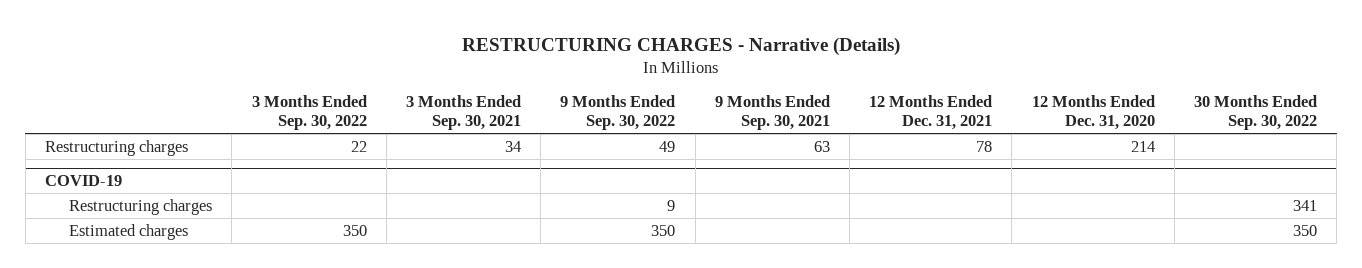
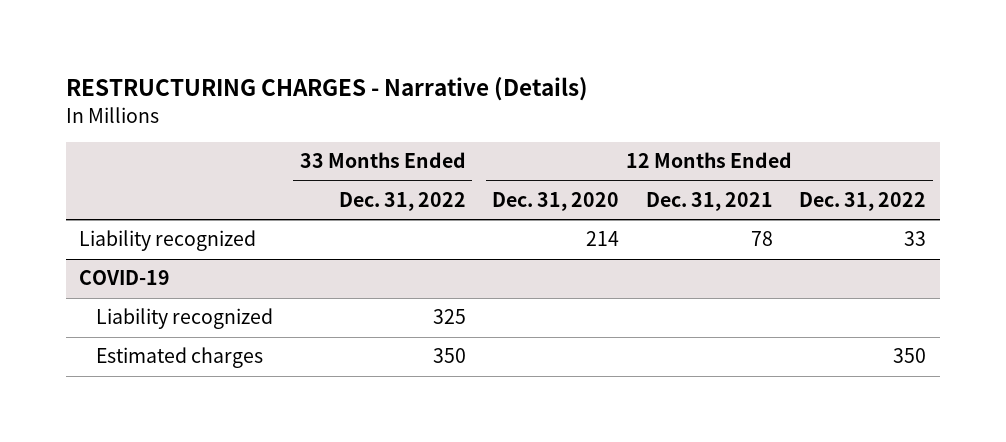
- | 3 Months Ended Sep. 30, 2022 | 3 Months Ended Sep. 30, 2021 | 9 Months Ended Sep. 30, 2022 | 9 Months Ended Sep. 30, 2021 | 12 Months Ended Dec. 31, 2021 | 12 Months Ended Dec. 31, 2020 | 30 Months Ended Sep. 30, 2022
+ | 33 Months Ended Dec. 31, 2022 | 12 Months Ended Dec. 31, 2020 | 12 Months Ended Dec. 31, 2021 | 12 Months Ended Dec. 31, 2022
- Restructuring charges | 22 | 34 | 49 | 63 | 78 | 214 |
+ Liability recognized | | 214 | 78 | 33
@ COVID-19
- Restructuring charges | | | 9 | | | | 341
+ Liability recognized | 325 | | |

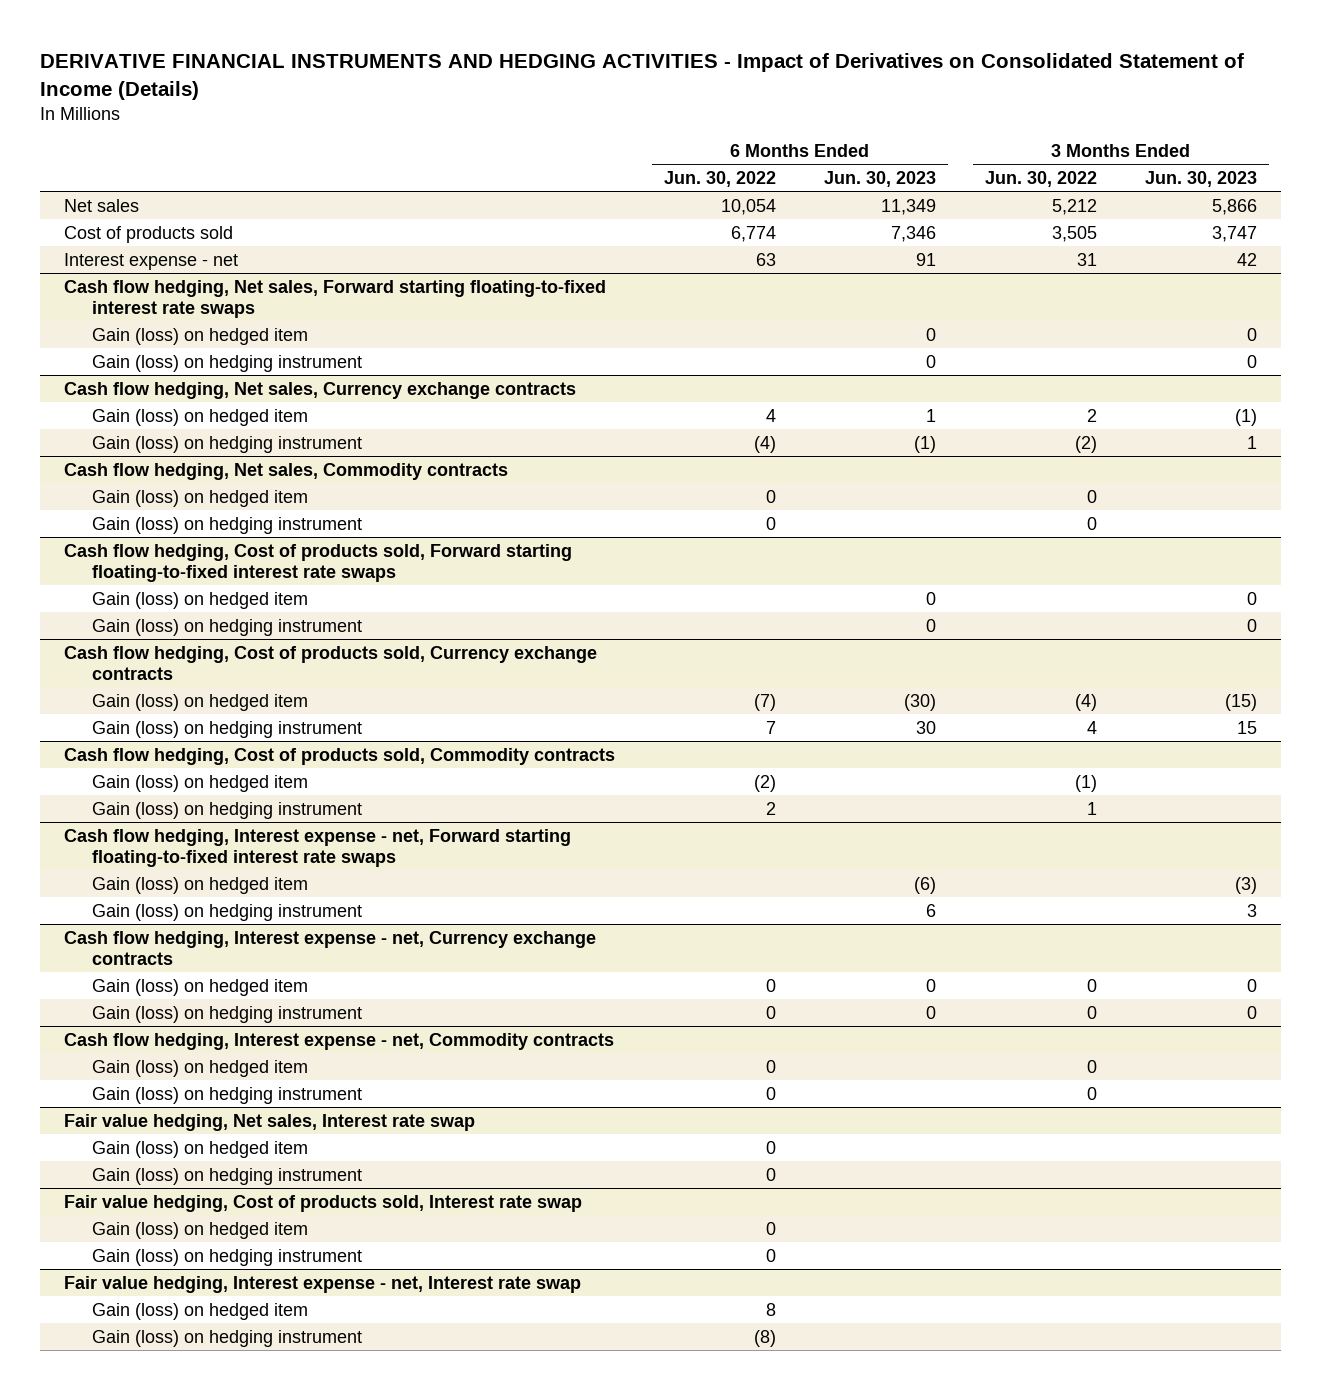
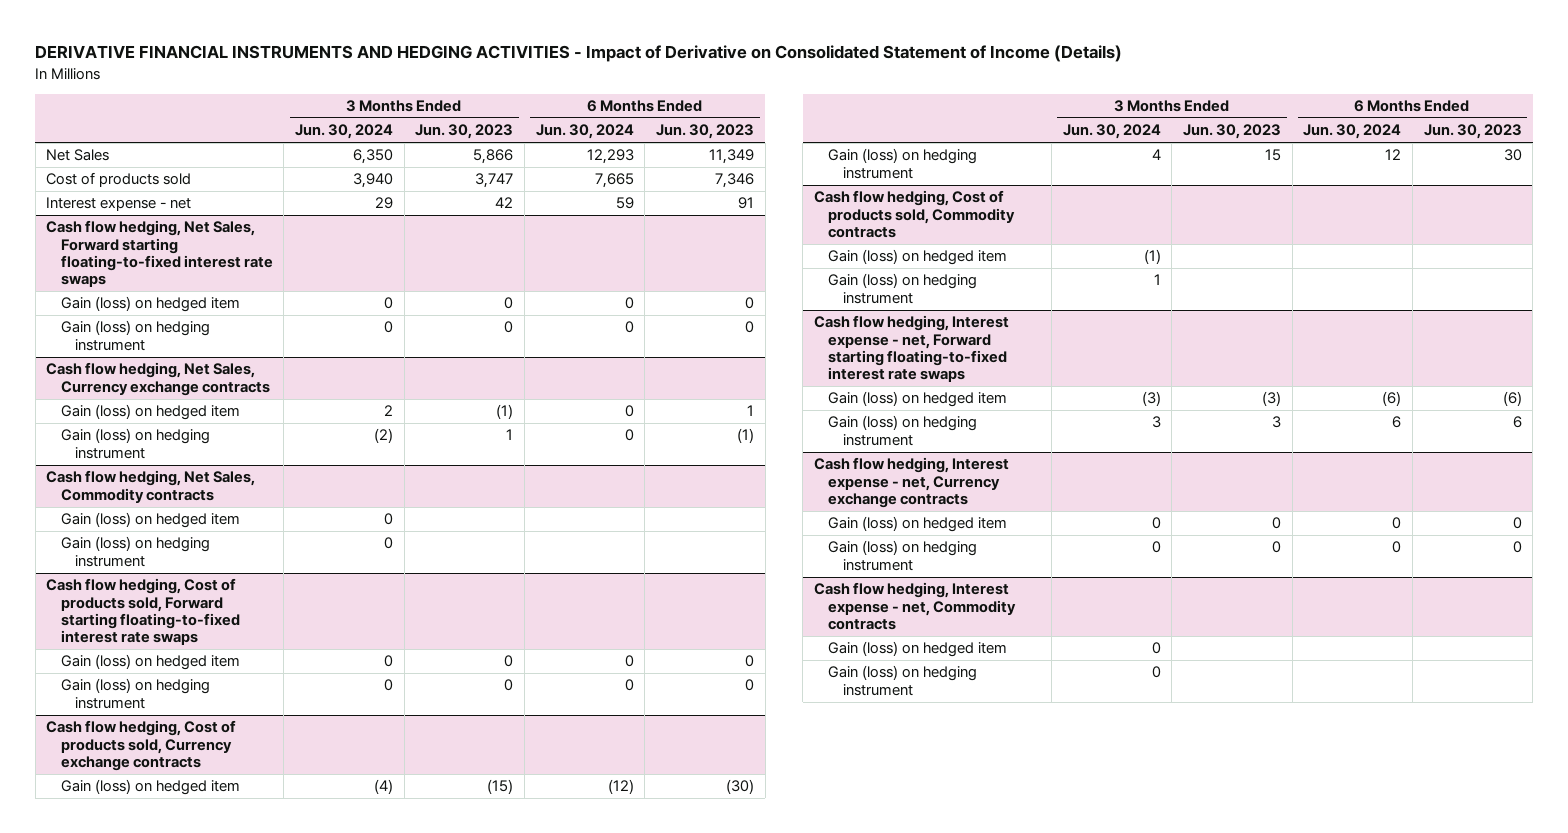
- DERIVATIVE FINANCIAL INSTRUMENTS AND HEDGING ACTIVITIES - Impact of Derivatives on Consolidated Statement of Income (Details)
+ DERIVATIVE FINANCIAL INSTRUMENTS AND HEDGING ACTIVITIES - Impact of Derivative on Consolidated Statement of Income (Details)
- | 6 Months Ended Jun. 30, 2022 | 6 Months Ended Jun. 30, 2023 | 3 Months Ended Jun. 30, 2022 | 3 Months Ended Jun. 30, 2023
+ | 3 Months Ended Jun. 30, 2024 | 3 Months Ended Jun. 30, 2023 | 6 Months Ended Jun. 30, 2024 | 6 Months Ended Jun. 30, 2023
- Net sales | 10,054 | 11,349 | 5,212 | 5,866
+ Net Sales | 6,350 | 5,866 | 12,293 | 11,349
- Cash flow hedging, Net sales, Forward starting floating-to-fixed interest rate swaps
+ Cash flow hedging, Net Sales, Forward starting floating-to-fixed interest rate swaps
- Cash flow hedging, Net sales, Currency exchange contracts
+ Cash flow hedging, Net Sales, Currency exchange contracts
- Cash flow hedging, Net sales, Commodity contracts
+ Cash flow hedging, Net Sales, Commodity contracts
- Fair value hedging, Net sales, Interest rate swap
- Gain (loss) on hedged item | 0 | | |
- Gain (loss) on hedging instrument | 0 | | |
- Fair value hedging, Cost of products sold, Interest rate swap
- Gain (loss) on hedged item | 0 | | |
- Gain (loss) on hedging instrument | 0 | | |
- Fair value hedging, Interest expense - net, Interest rate swap
- Gain (loss) on hedged item | 8 | | |
- Gain (loss) on hedging instrument | (8) | | |

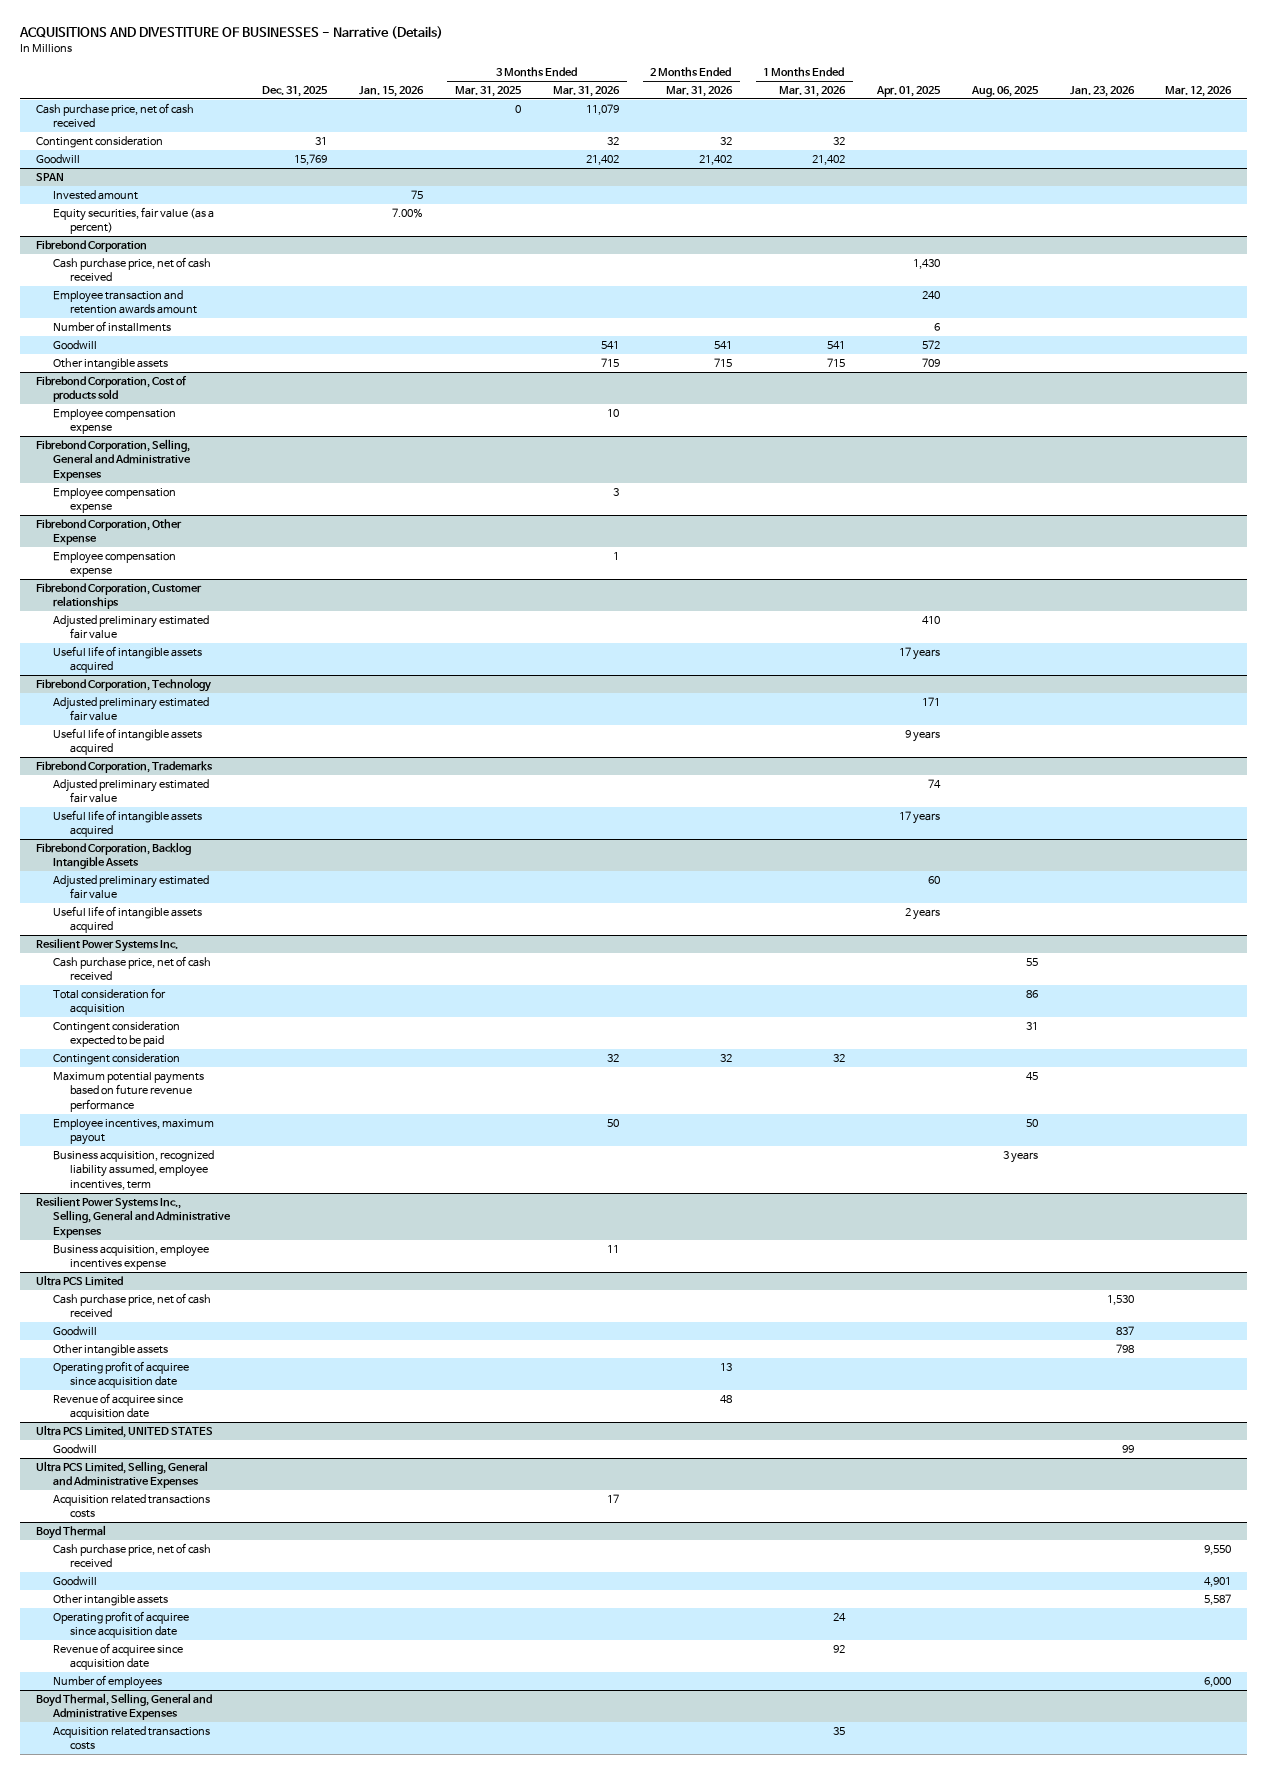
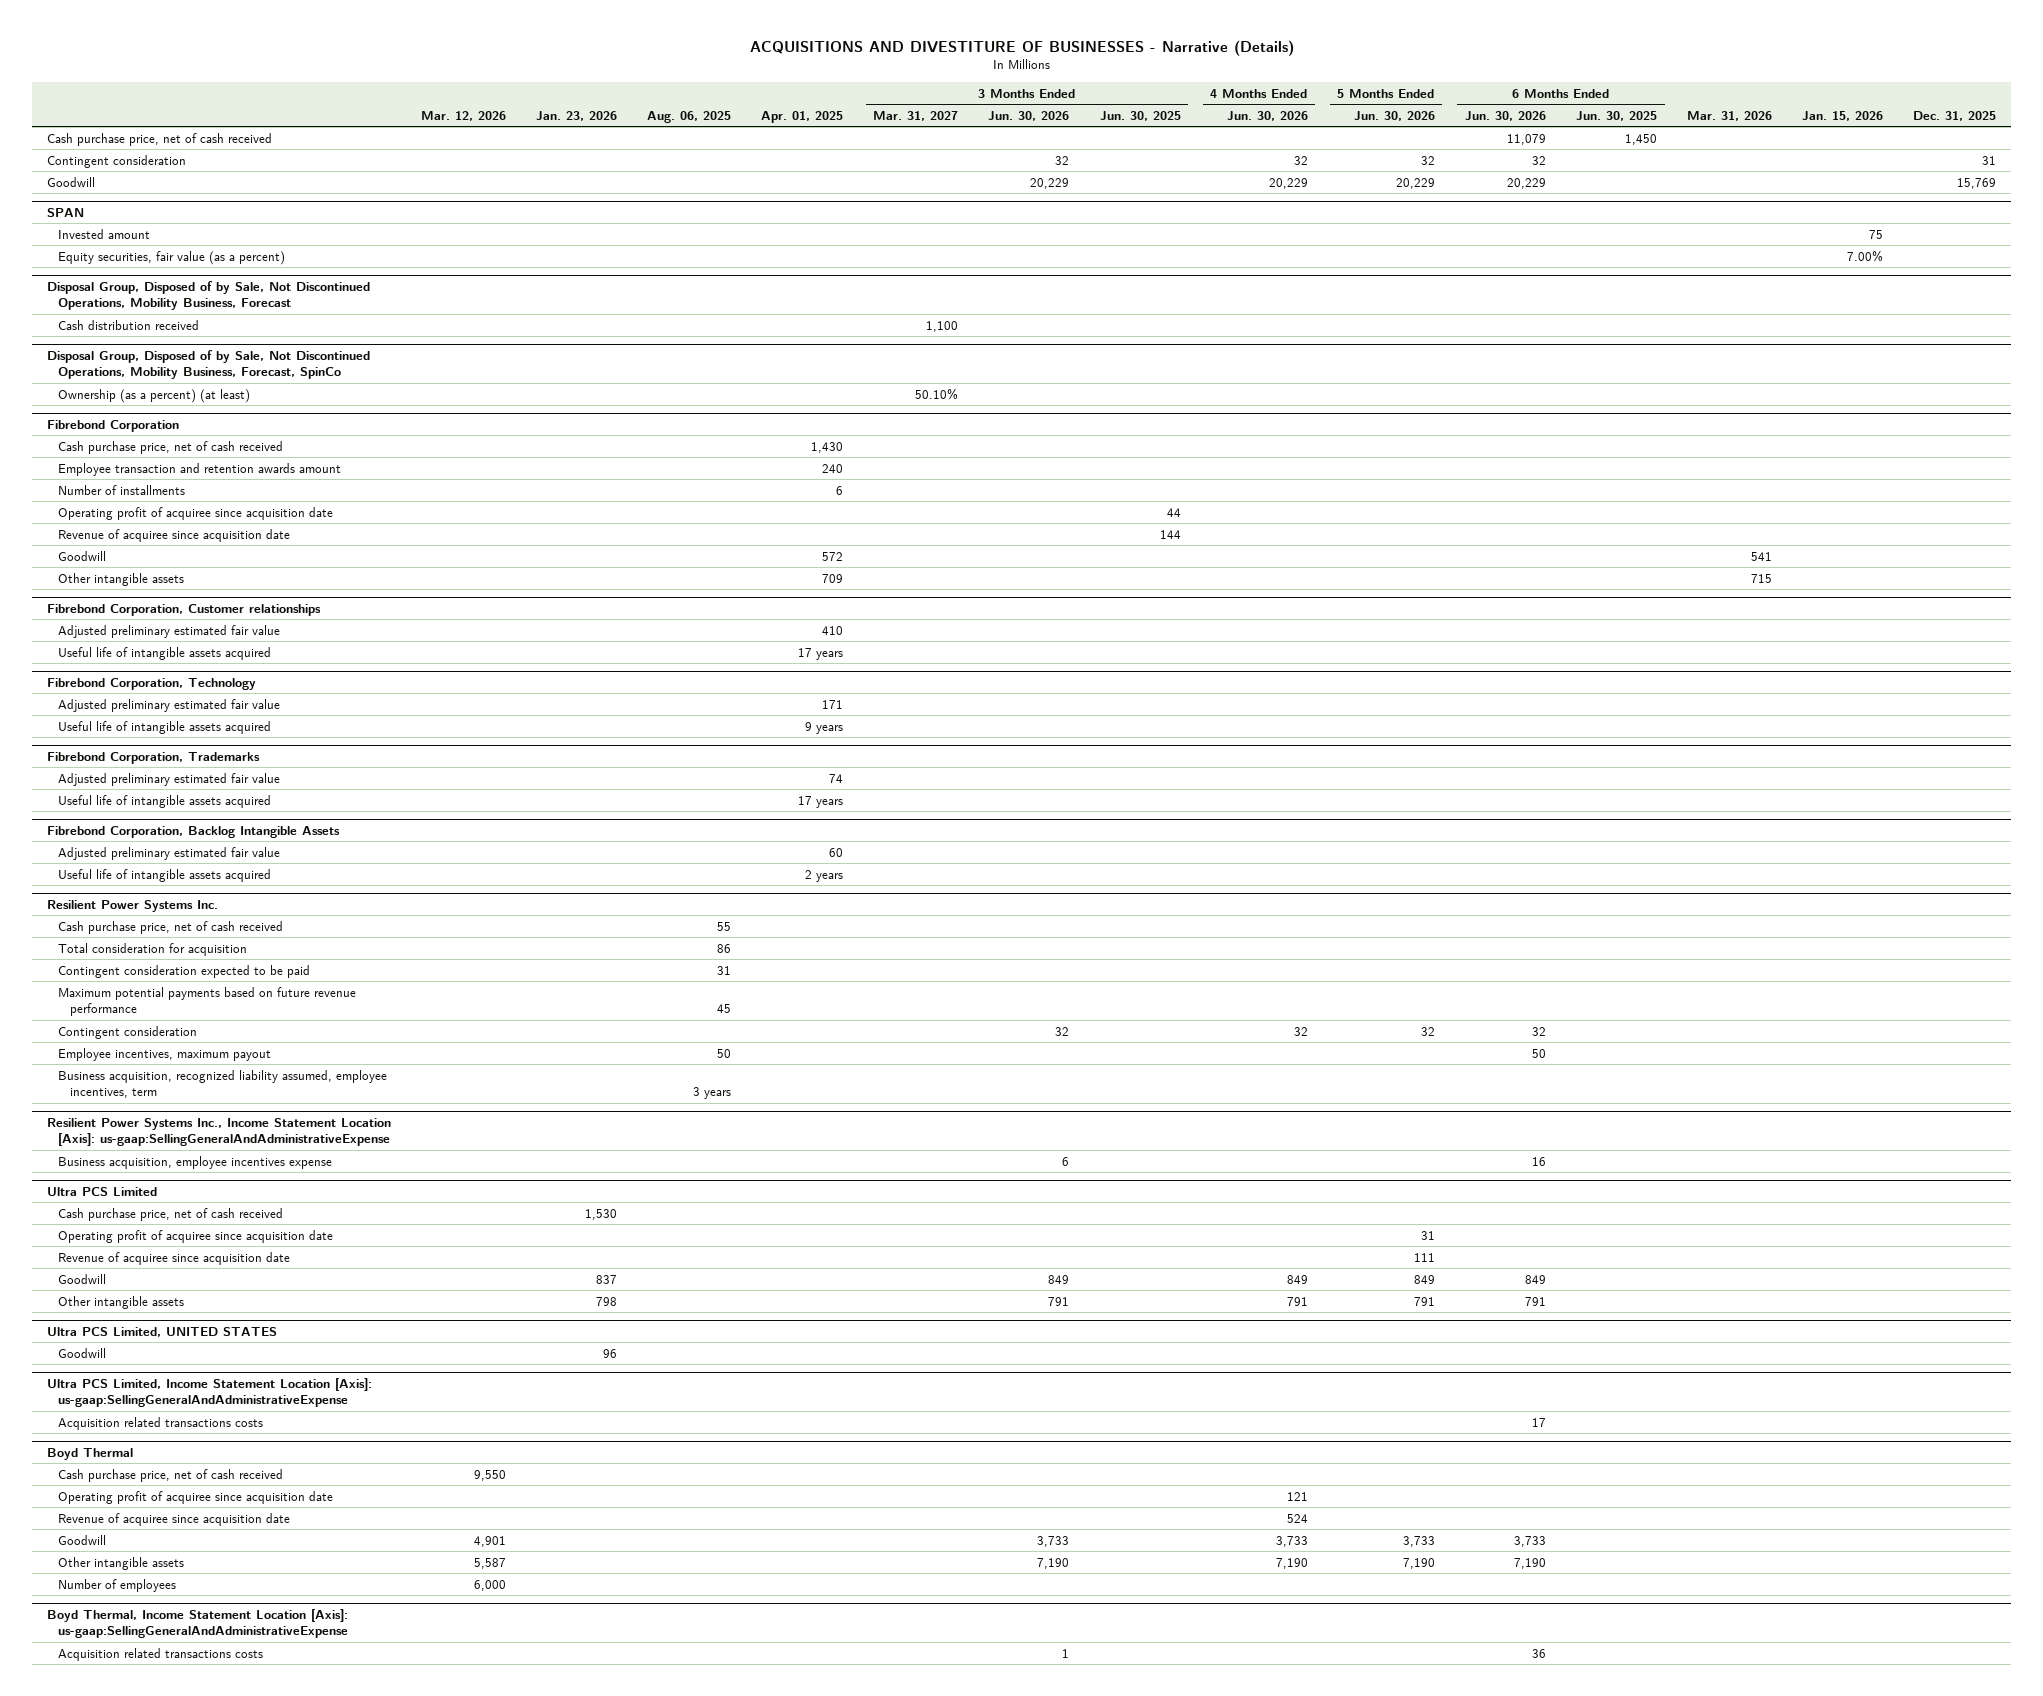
- | Dec. 31, 2025 | Jan. 15, 2026 | 3 Months Ended Mar. 31, 2025 | 3 Months Ended Mar. 31, 2026 | 2 Months Ended Mar. 31, 2026 | 1 Months Ended Mar. 31, 2026 | Apr. 01, 2025 | Aug. 06, 2025 | Jan. 23, 2026 | Mar. 12, 2026
+ | Mar. 12, 2026 | Jan. 23, 2026 | Aug. 06, 2025 | Apr. 01, 2025 | 3 Months Ended Mar. 31, 2027 | 3 Months Ended Jun. 30, 2026 | 3 Months Ended Jun. 30, 2025 | 4 Months Ended Jun. 30, 2026 | 5 Months Ended Jun. 30, 2026 | 6 Months Ended Jun. 30, 2026 | 6 Months Ended Jun. 30, 2025 | Mar. 31, 2026 | Jan. 15, 2026 | Dec. 31, 2025
+ Disposal Group, Disposed of by Sale, Not Discontinued Operations, Mobility Business, Forecast
+ Cash distribution received | | | | | 1,100 | | | | | | | | |
+ Disposal Group, Disposed of by Sale, Not Discontinued Operations, Mobility Business, Forecast, SpinCo
+ Ownership (as a percent) (at least) | | | | | 50.10% | | | | | | | | |
@ Fibrebond Corporation
+ Operating profit of acquiree since acquisition date | | | | | | | 44 | | | | | | |
+ Revenue of acquiree since acquisition date | | | | | | | 144 | | | | | | |
- Fibrebond Corporation, Cost of products sold
- Employee compensation expense | | | | 10 | | | | | |
- Fibrebond Corporation, Selling, General and Administrative Expenses
- Employee compensation expense | | | | 3 | | | | | |
- Fibrebond Corporation, Other Expense
- Employee compensation expense | | | | 1 | | | | | |
@ Resilient Power Systems Inc.
moved down: Contingent consideration | | | | | | 32 | | 32 | 32 | 32 | | | |
- Resilient Power Systems Inc., Selling, General and Administrative Expenses
- Business acquisition, employee incentives expense | | | | 11 | | | | | |
+ Resilient Power Systems Inc., Income Statement Location [Axis]: us-gaap:SellingGeneralAndAdministrativeExpense
+ Business acquisition, employee incentives expense | | | | | | 6 | | | | 16 | | | |
@ Ultra PCS Limited
moved down: Goodwill | | 837 | | | | 849 | | 849 | 849 | 849 | | | |
moved down: Other intangible assets | | 798 | | | | 791 | | 791 | 791 | 791 | | | |
@ Ultra PCS Limited, UNITED STATES
- Goodwill | | | | | | | | | 99 |
- Ultra PCS Limited, Selling, General and Administrative Expenses
- Acquisition related transactions costs | | | | 17 | | | | | |
@ Ultra PCS Limited, UNITED STATES
+ Goodwill | | 96 | | | | | | | | | | | |
+ Ultra PCS Limited, Income Statement Location [Axis]: us-gaap:SellingGeneralAndAdministrativeExpense
+ Acquisition related transactions costs | | | | | | | | | | 17 | | | |
@ Boyd Thermal
moved down: Goodwill | 4,901 | | | | | 3,733 | | 3,733 | 3,733 | 3,733 | | | |
moved down: Other intangible assets | 5,587 | | | | | 7,190 | | 7,190 | 7,190 | 7,190 | | | |
- Boyd Thermal, Selling, General and Administrative Expenses
- Acquisition related transactions costs | | | | | | 35 | | | |
+ Boyd Thermal, Income Statement Location [Axis]: us-gaap:SellingGeneralAndAdministrativeExpense
+ Acquisition related transactions costs | | | | | | 1 | | | | 36 | | | |

